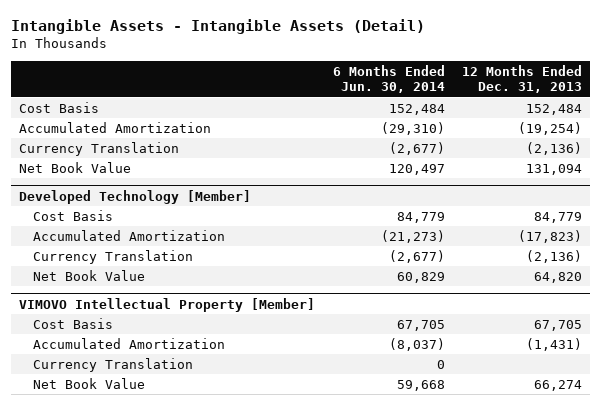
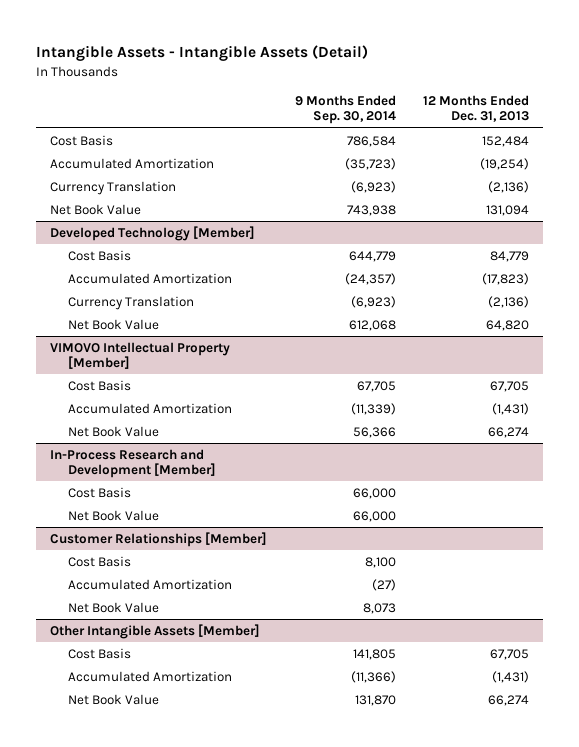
- | 6 Months Ended Jun. 30, 2014 | 12 Months Ended Dec. 31, 2013
+ | 9 Months Ended Sep. 30, 2014 | 12 Months Ended Dec. 31, 2013
@ VIMOVO Intellectual Property [Member]
- Currency Translation | 0 |
+ In-Process Research and Development [Member]
+ Cost Basis | 66,000 |
+ Net Book Value | 66,000 |
+ Customer Relationships [Member]
+ Cost Basis | 8,100 |
+ Accumulated Amortization | (27) |
+ Net Book Value | 8,073 |
+ Other Intangible Assets [Member]
+ Cost Basis | 141,805 | 67,705
+ Accumulated Amortization | (11,366) | (1,431)
+ Net Book Value | 131,870 | 66,274

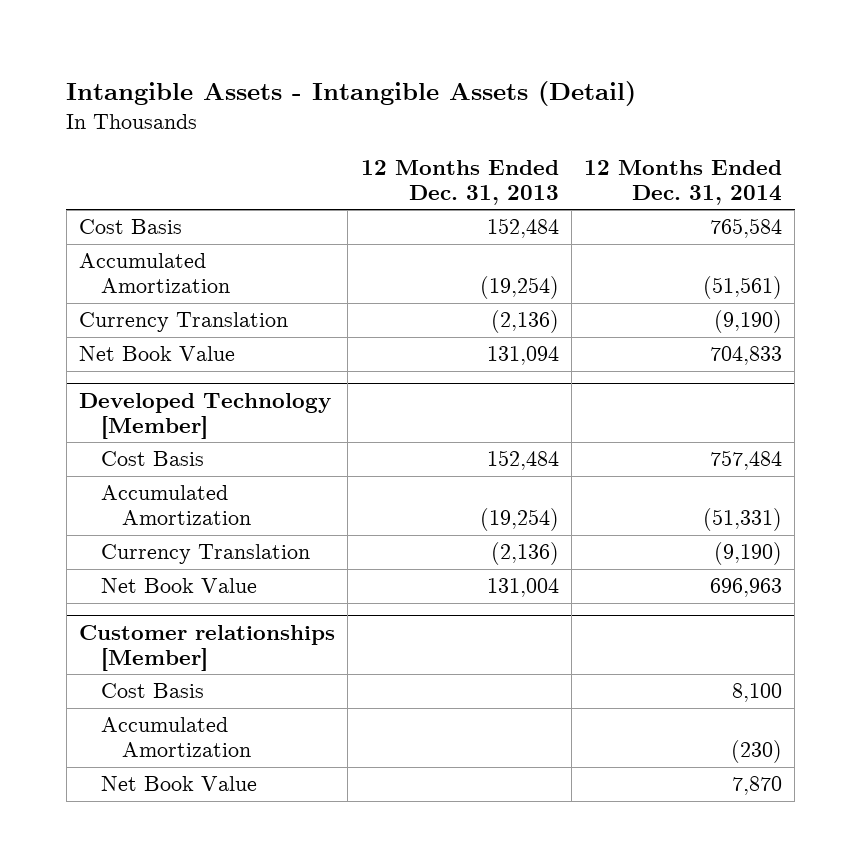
- | 9 Months Ended Sep. 30, 2014 | 12 Months Ended Dec. 31, 2013
+ | 12 Months Ended Dec. 31, 2013 | 12 Months Ended Dec. 31, 2014
@ Developed Technology [Member]
- Cost Basis | 644,779 | 84,779
- Accumulated Amortization | (24,357) | (17,823)
+ Cost Basis | 152,484 | 757,484
+ Accumulated Amortization | (19,254) | (51,331)
- Net Book Value | 612,068 | 64,820
- VIMOVO Intellectual Property [Member]
- Cost Basis | 67,705 | 67,705
- Accumulated Amortization | (11,339) | (1,431)
- Net Book Value | 56,366 | 66,274
- In-Process Research and Development [Member]
- Cost Basis | 66,000 |
- Net Book Value | 66,000 |
- Customer Relationships [Member]
@ Developed Technology [Member]
+ Net Book Value | 131,004 | 696,963
+ Customer relationships [Member]
- Other Intangible Assets [Member]
- Cost Basis | 141,805 | 67,705
- Accumulated Amortization | (11,366) | (1,431)
- Net Book Value | 131,870 | 66,274

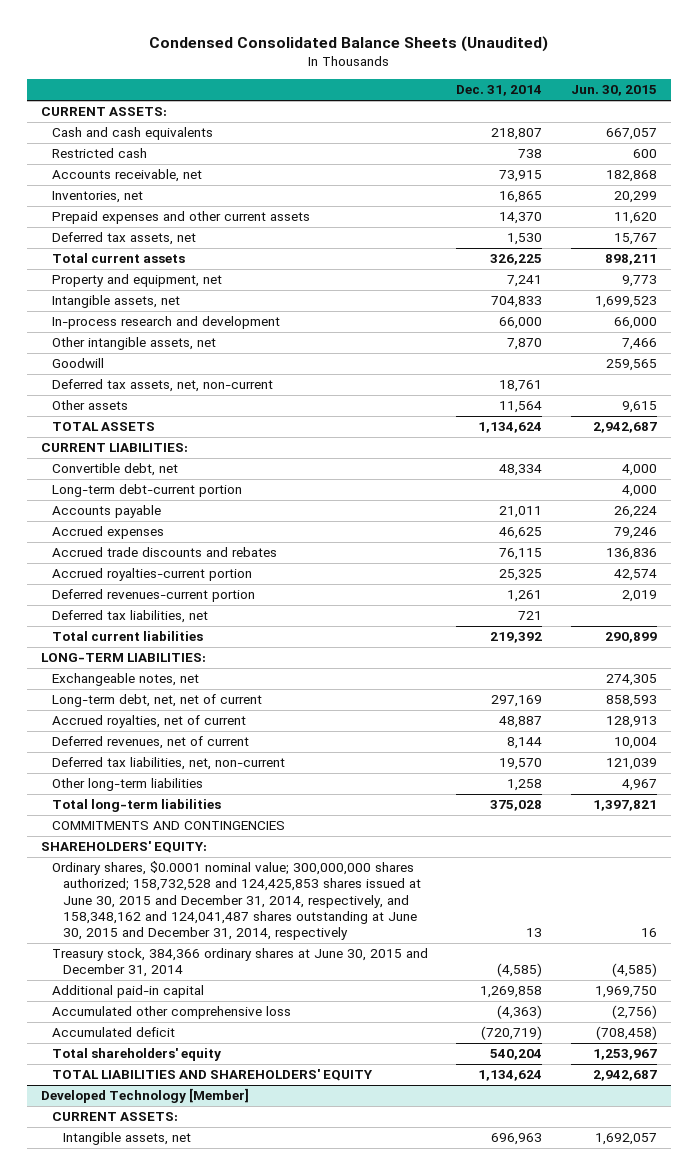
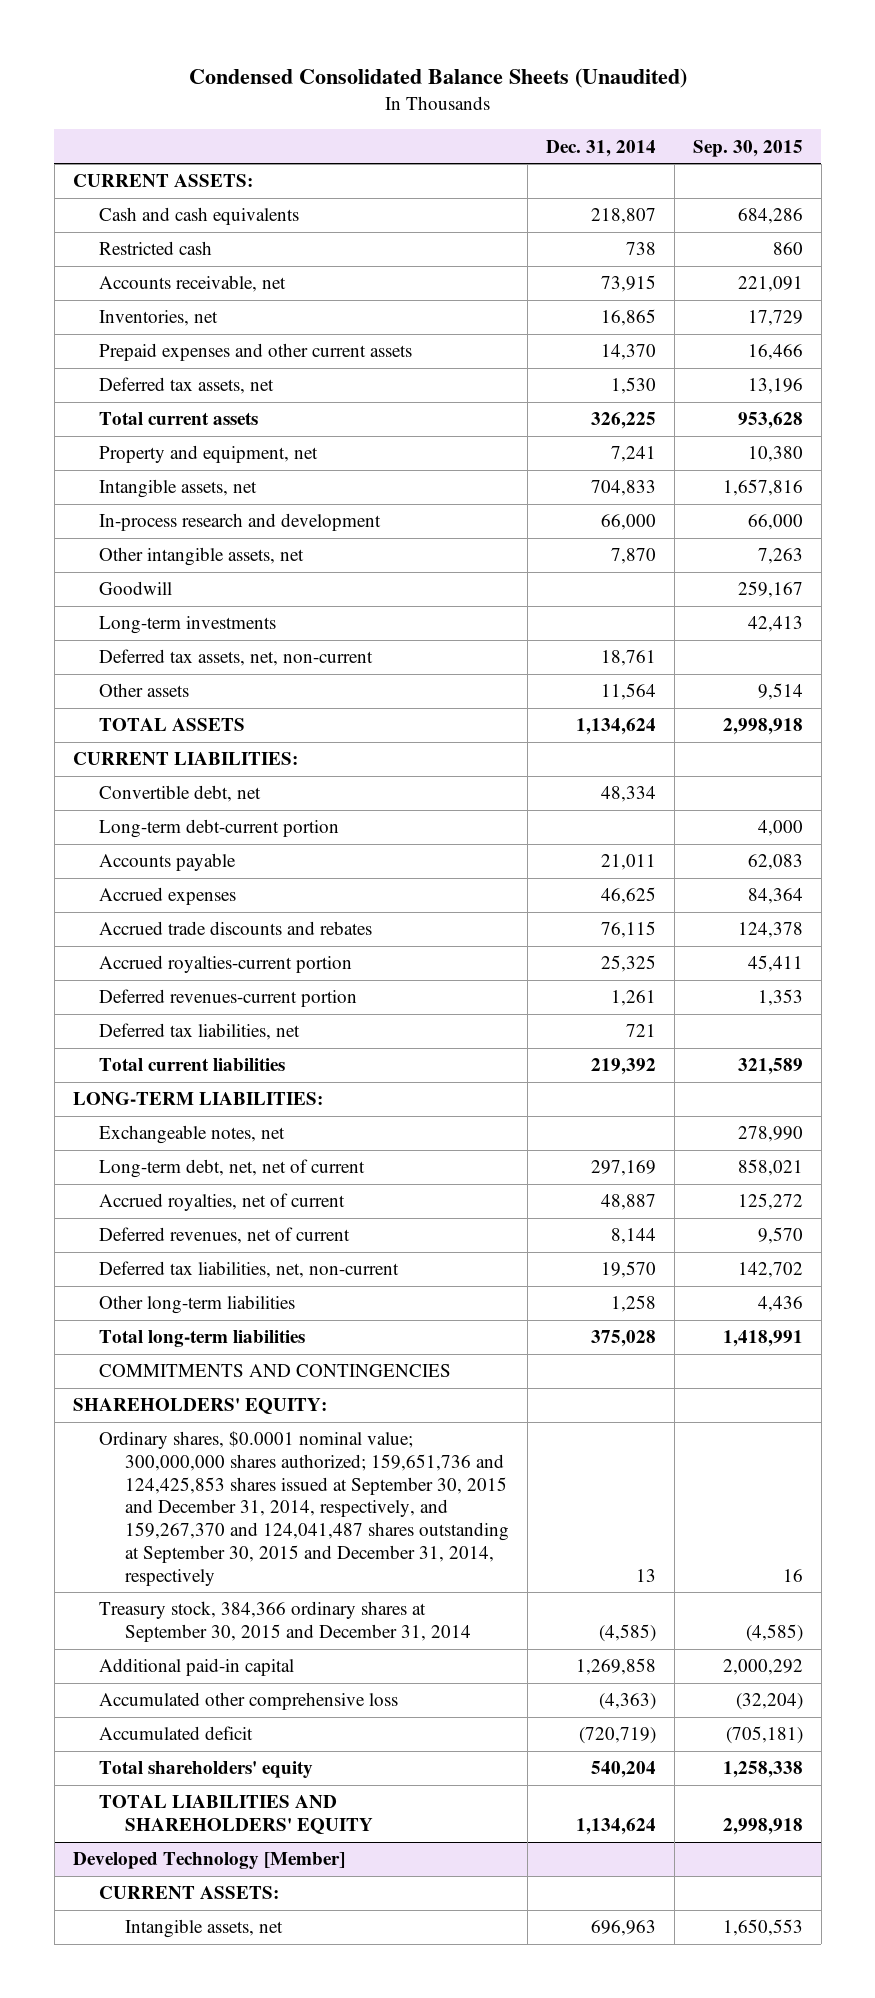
- | Dec. 31, 2014 | Jun. 30, 2015
+ | Dec. 31, 2014 | Sep. 30, 2015
+ Long-term investments | | 42,413
- Ordinary shares, $0.0001 nominal value; 300,000,000 shares authorized; 158,732,528 and 124,425,853 shares issued at June 30, 2015 and December 31, 2014, respectively, and 158,348,162 and 124,041,487 shares outstanding at June 30, 2015 and December 31, 2014, respectively | 13 | 16
- Treasury stock, 384,366 ordinary shares at June 30, 2015 and December 31, 2014 | (4,585) | (4,585)
+ Ordinary shares, $0.0001 nominal value; 300,000,000 shares authorized; 159,651,736 and 124,425,853 shares issued at September 30, 2015 and December 31, 2014, respectively, and 159,267,370 and 124,041,487 shares outstanding at September 30, 2015 and December 31, 2014, respectively | 13 | 16
+ Treasury stock, 384,366 ordinary shares at September 30, 2015 and December 31, 2014 | (4,585) | (4,585)

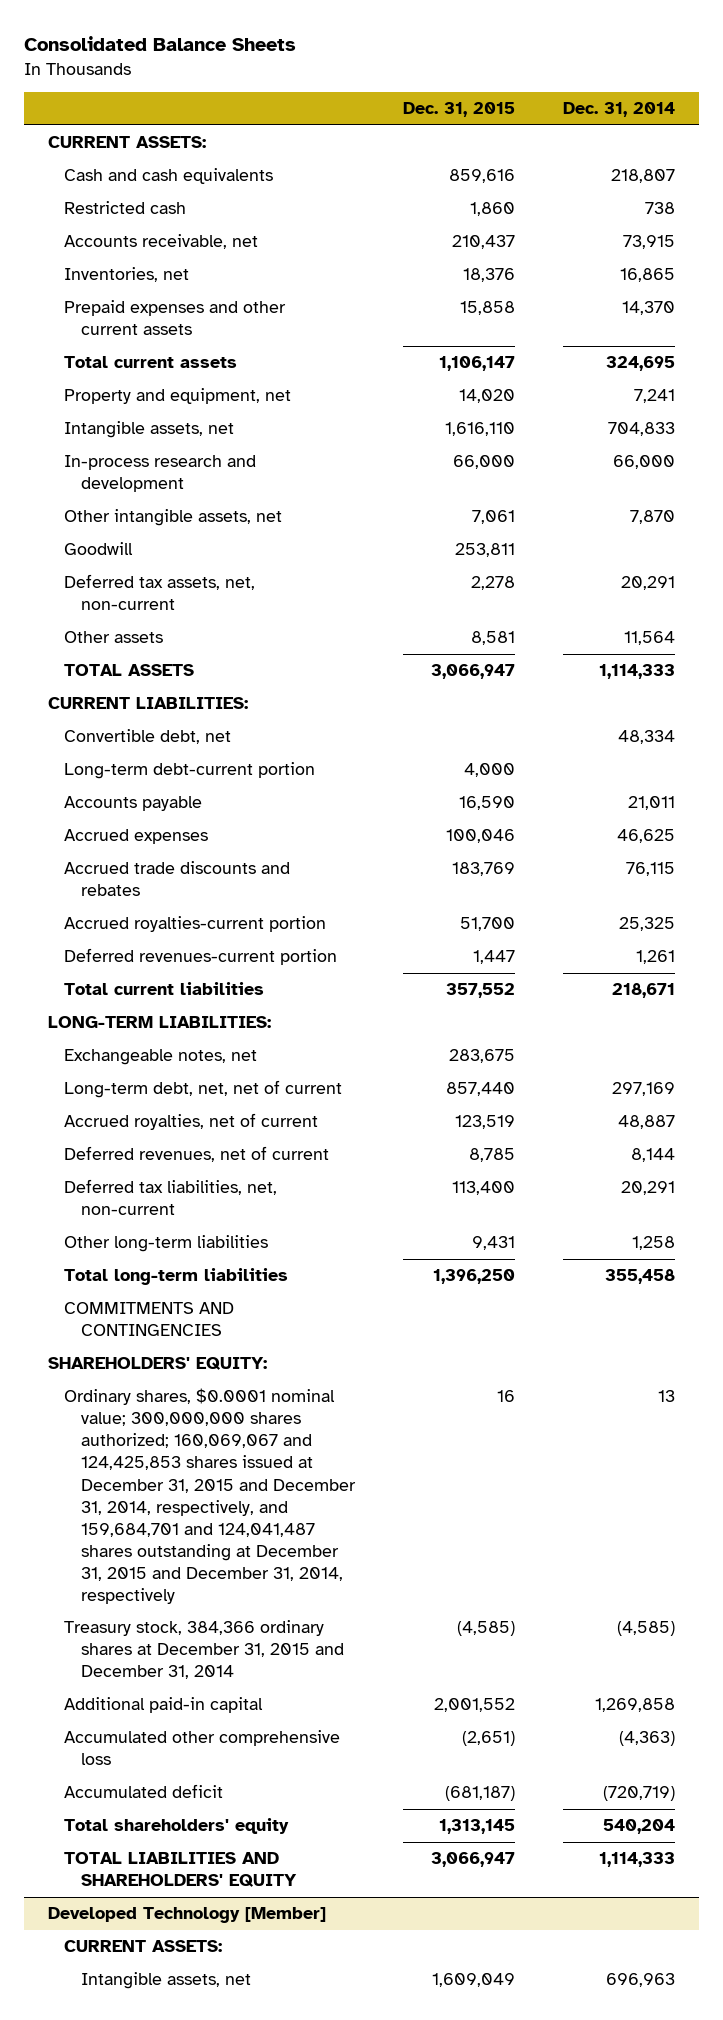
- Condensed Consolidated Balance Sheets (Unaudited)
+ Consolidated Balance Sheets
- | Dec. 31, 2014 | Sep. 30, 2015
+ | Dec. 31, 2015 | Dec. 31, 2014
- Deferred tax assets, net | 1,530 | 13,196
- Total current assets | 326,225 | 953,628
+ Total current assets | 1,106,147 | 324,695
- Long-term investments | | 42,413
- Deferred tax assets, net, non-current | 18,761 |
+ Deferred tax assets, net, non-current | 2,278 | 20,291
- TOTAL ASSETS | 1,134,624 | 2,998,918
+ TOTAL ASSETS | 3,066,947 | 1,114,333
- Deferred tax liabilities, net | 721 |
- Total current liabilities | 219,392 | 321,589
+ Total current liabilities | 357,552 | 218,671
- Deferred tax liabilities, net, non-current | 19,570 | 142,702
+ Deferred tax liabilities, net, non-current | 113,400 | 20,291
- Total long-term liabilities | 375,028 | 1,418,991
+ Total long-term liabilities | 1,396,250 | 355,458
- Ordinary shares, $0.0001 nominal value; 300,000,000 shares authorized; 159,651,736 and 124,425,853 shares issued at September 30, 2015 and December 31, 2014, respectively, and 159,267,370 and 124,041,487 shares outstanding at September 30, 2015 and December 31, 2014, respectively | 13 | 16
- Treasury stock, 384,366 ordinary shares at September 30, 2015 and December 31, 2014 | (4,585) | (4,585)
+ Ordinary shares, $0.0001 nominal value; 300,000,000 shares authorized; 160,069,067 and 124,425,853 shares issued at December 31, 2015 and December 31, 2014, respectively, and 159,684,701 and 124,041,487 shares outstanding at December 31, 2015 and December 31, 2014, respectively | 16 | 13
+ Treasury stock, 384,366 ordinary shares at December 31, 2015 and December 31, 2014 | (4,585) | (4,585)
- TOTAL LIABILITIES AND SHAREHOLDERS' EQUITY | 1,134,624 | 2,998,918
+ TOTAL LIABILITIES AND SHAREHOLDERS' EQUITY | 3,066,947 | 1,114,333

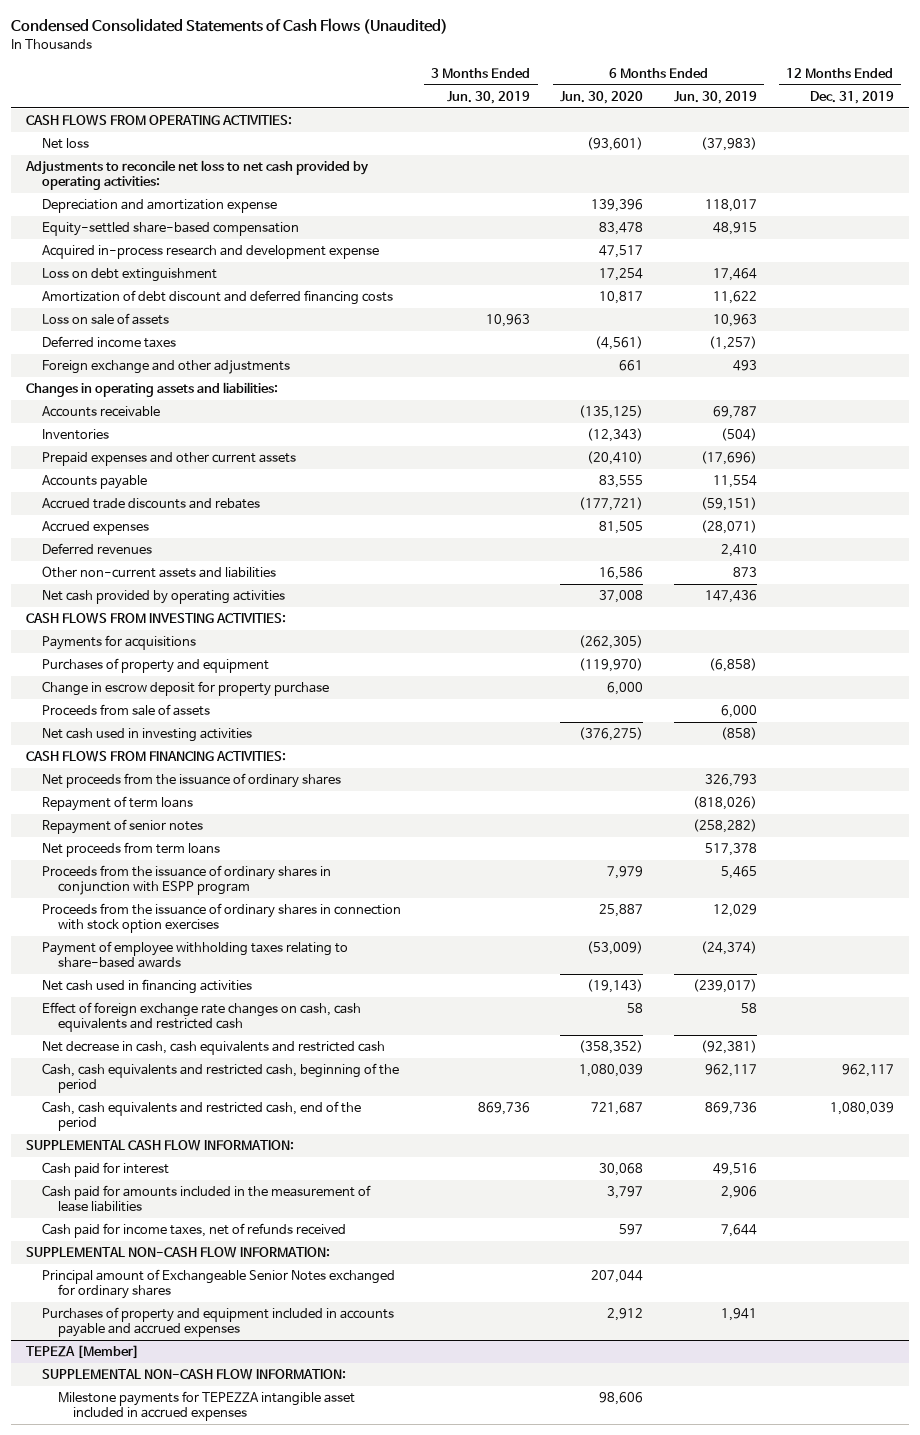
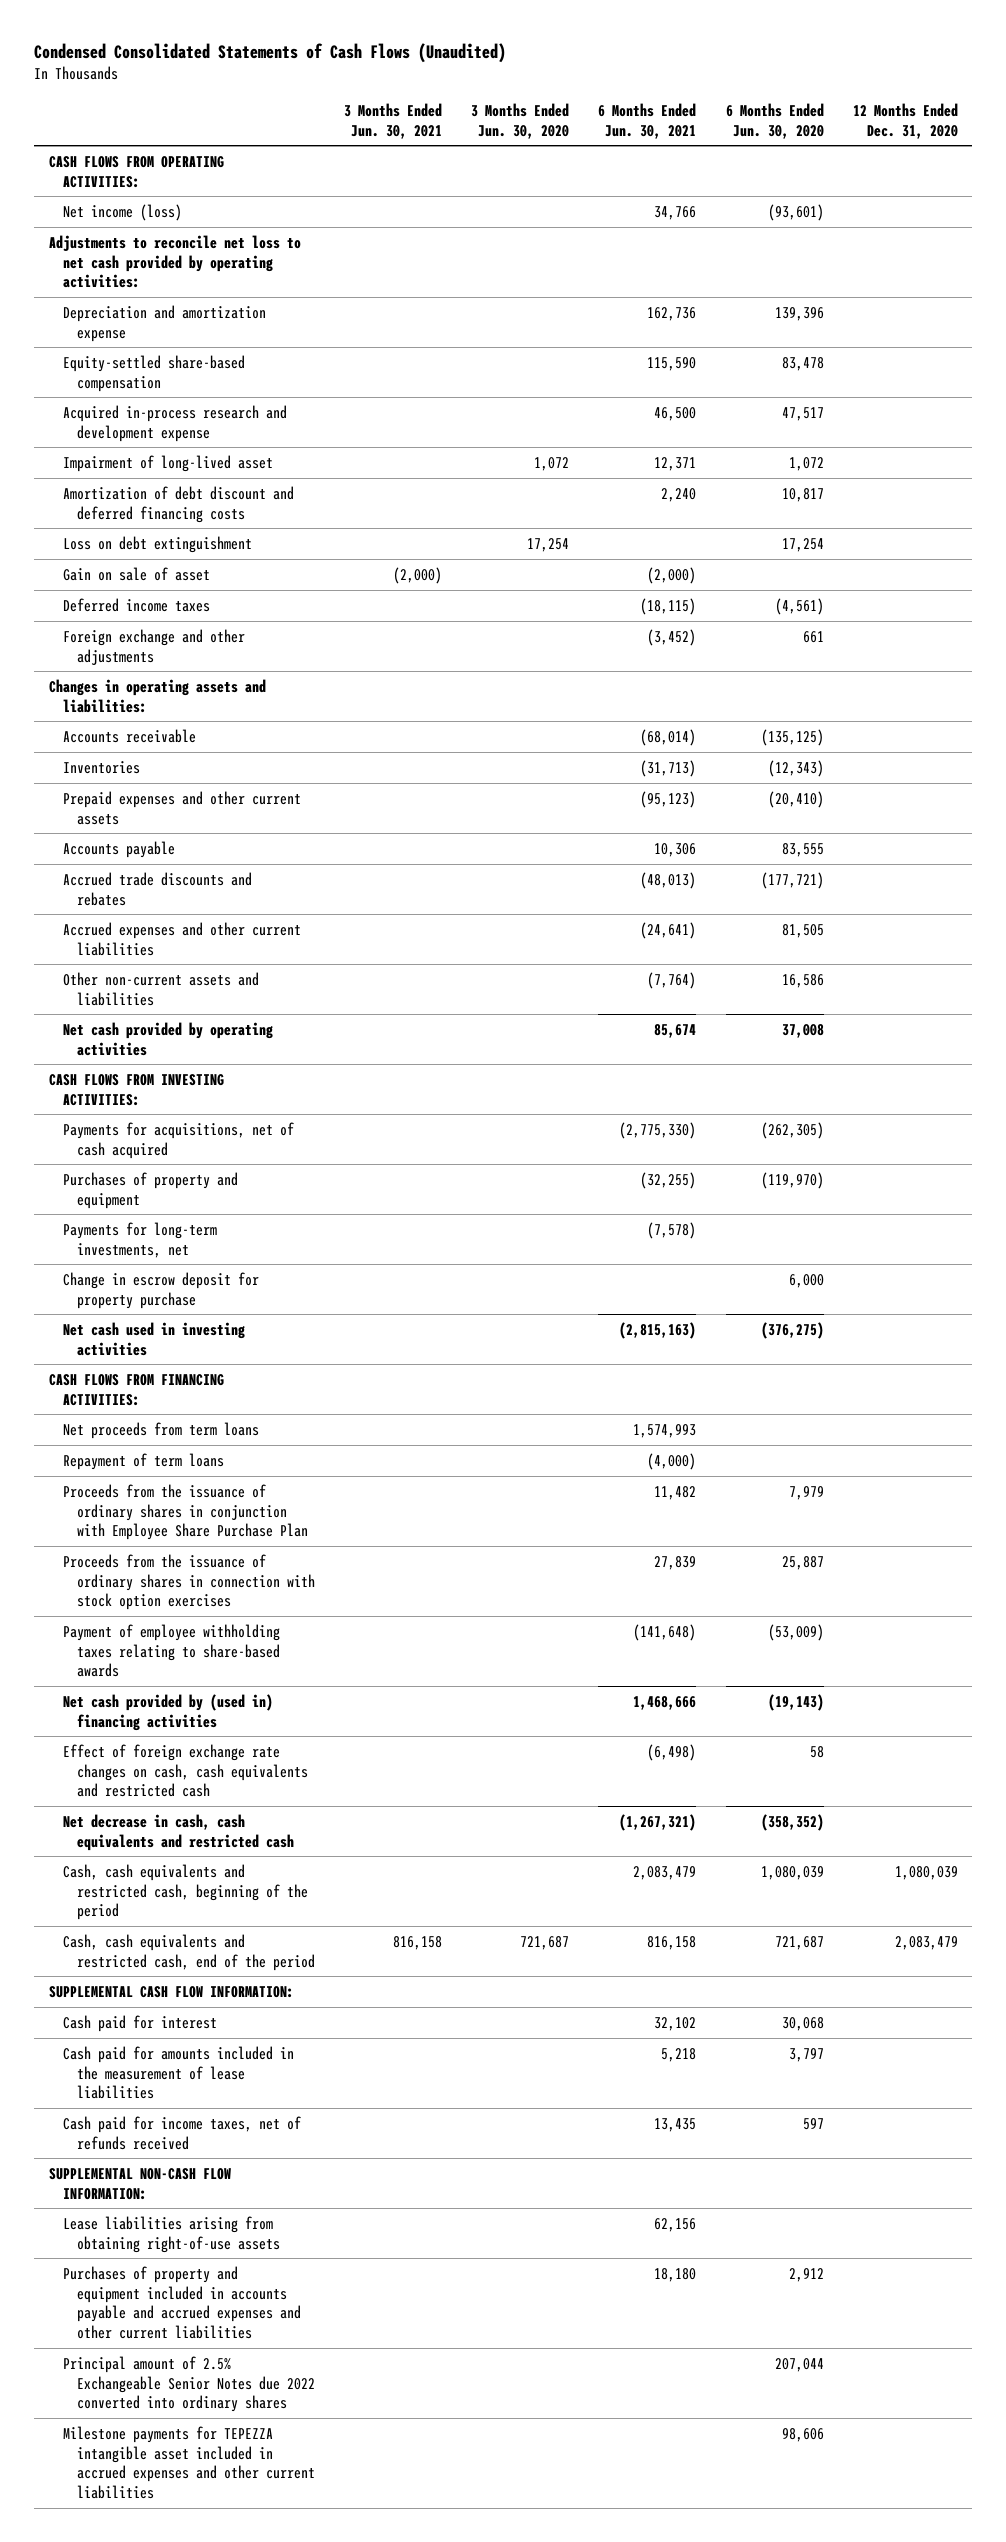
- | 3 Months Ended Jun. 30, 2019 | 6 Months Ended Jun. 30, 2020 | 6 Months Ended Jun. 30, 2019 | 12 Months Ended Dec. 31, 2019
+ | 3 Months Ended Jun. 30, 2021 | 3 Months Ended Jun. 30, 2020 | 6 Months Ended Jun. 30, 2021 | 6 Months Ended Jun. 30, 2020 | 12 Months Ended Dec. 31, 2020
- Net loss | | (93,601) | (37,983) |
+ Net income (loss) | | | 34,766 | (93,601) |
+ Impairment of long-lived asset | | 1,072 | 12,371 | 1,072 |
- Loss on sale of assets | 10,963 | | 10,963 |
moved down: Loss on debt extinguishment | | 17,254 | | 17,254 |
+ Gain on sale of asset | (2,000) | | (2,000) | |
- Accrued expenses | | 81,505 | (28,071) |
- Deferred revenues | | | 2,410 |
+ Accrued expenses and other current liabilities | | | (24,641) | 81,505 |
- Payments for acquisitions | | (262,305) | |
+ Payments for acquisitions, net of cash acquired | | | (2,775,330) | (262,305) |
+ Payments for long-term investments, net | | | (7,578) | |
- Proceeds from sale of assets | | | 6,000 |
- Net proceeds from the issuance of ordinary shares | | | 326,793 |
- Repayment of senior notes | | | (258,282) |
- Proceeds from the issuance of ordinary shares in conjunction with ESPP program | | 7,979 | 5,465 |
moved down: Repayment of term loans | | | (4,000) | |
+ Proceeds from the issuance of ordinary shares in conjunction with Employee Share Purchase Plan | | | 11,482 | 7,979 |
- Net cash used in financing activities | | (19,143) | (239,017) |
+ Net cash provided by (used in) financing activities | | | 1,468,666 | (19,143) |
- Principal amount of Exchangeable Senior Notes exchanged for ordinary shares | | 207,044 | |
- Purchases of property and equipment included in accounts payable and accrued expenses | | 2,912 | 1,941 |
- TEPEZA [Member]
- SUPPLEMENTAL NON-CASH FLOW INFORMATION:
- Milestone payments for TEPEZZA intangible asset included in accrued expenses | | 98,606 | |
+ Lease liabilities arising from obtaining right-of-use assets | | | 62,156 | |
+ Purchases of property and equipment included in accounts payable and accrued expenses and other current liabilities | | | 18,180 | 2,912 |
+ Principal amount of 2.5% Exchangeable Senior Notes due 2022 converted into ordinary shares | | | | 207,044 |
+ Milestone payments for TEPEZZA intangible asset included in accrued expenses and other current liabilities | | | | 98,606 |

